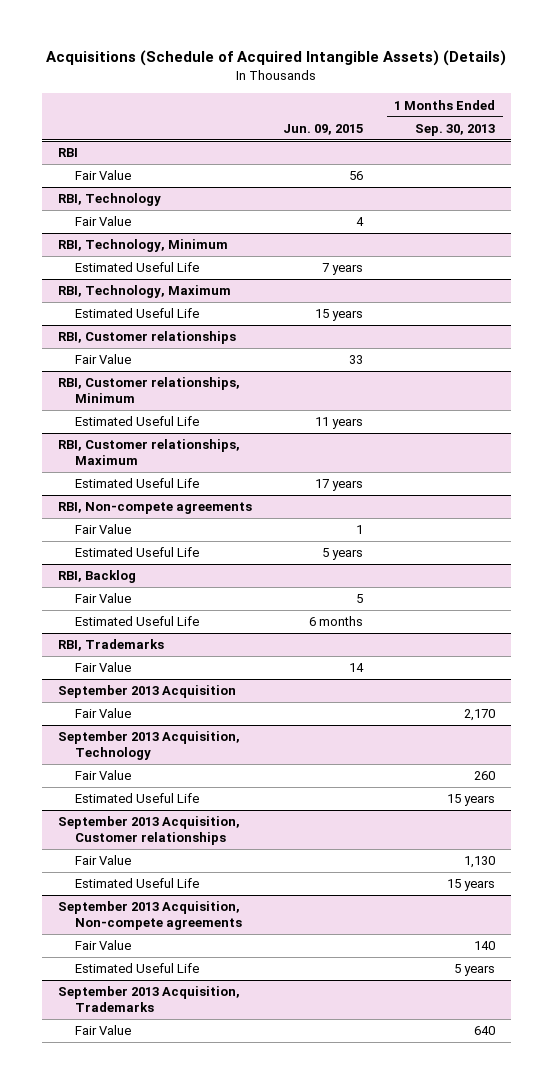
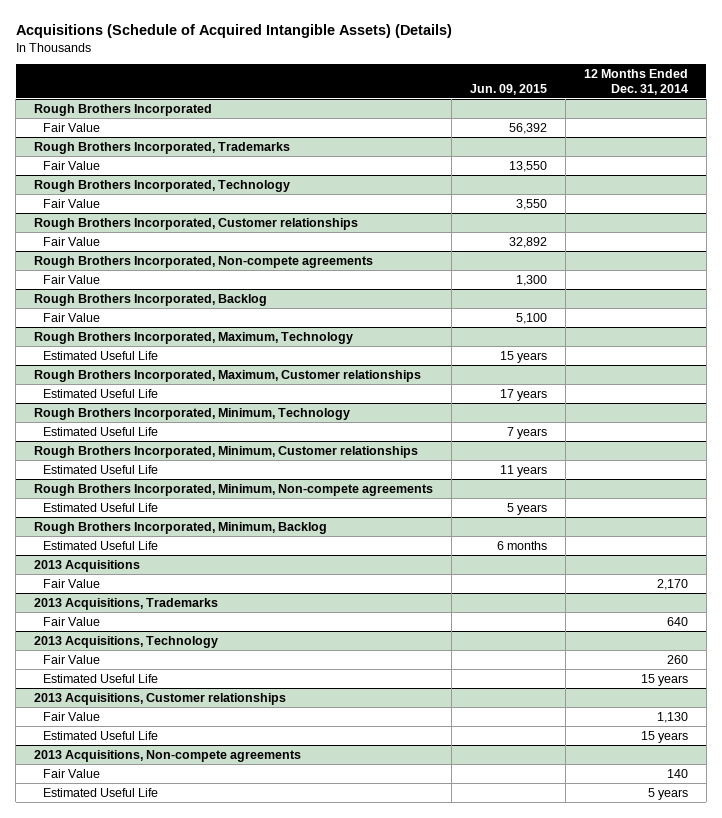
- | Jun. 09, 2015 | 1 Months Ended Sep. 30, 2013
+ | Jun. 09, 2015 | 12 Months Ended Dec. 31, 2014
- RBI
- Fair Value | 56 |
- RBI, Technology
- Fair Value | 4 |
- RBI, Technology, Minimum
- Estimated Useful Life | 7 years |
- RBI, Technology, Maximum
+ Rough Brothers Incorporated
+ Fair Value | 56,392 |
+ Rough Brothers Incorporated, Trademarks
+ Fair Value | 13,550 |
+ Rough Brothers Incorporated, Technology
+ Fair Value | 3,550 |
+ Rough Brothers Incorporated, Customer relationships
+ Fair Value | 32,892 |
+ Rough Brothers Incorporated, Non-compete agreements
+ Fair Value | 1,300 |
+ Rough Brothers Incorporated, Backlog
+ Fair Value | 5,100 |
+ Rough Brothers Incorporated, Maximum, Technology
- RBI, Customer relationships
- Fair Value | 33 |
- RBI, Customer relationships, Minimum
- Estimated Useful Life | 11 years |
- RBI, Customer relationships, Maximum
+ Rough Brothers Incorporated, Maximum, Customer relationships
- RBI, Non-compete agreements
- Fair Value | 1 |
+ Rough Brothers Incorporated, Minimum, Technology
+ Estimated Useful Life | 7 years |
+ Rough Brothers Incorporated, Minimum, Customer relationships
+ Estimated Useful Life | 11 years |
+ Rough Brothers Incorporated, Minimum, Non-compete agreements
- RBI, Backlog
- Fair Value | 5 |
+ Rough Brothers Incorporated, Minimum, Backlog
- RBI, Trademarks
- Fair Value | 14 |
- September 2013 Acquisition
+ 2013 Acquisitions
- September 2013 Acquisition, Technology
+ 2013 Acquisitions, Trademarks
- Estimated Useful Life | | 15 years
- September 2013 Acquisition, Customer relationships
+ 2013 Acquisitions, Technology
- September 2013 Acquisition, Non-compete agreements
+ 2013 Acquisitions, Customer relationships
- September 2013 Acquisition, Trademarks
+ 2013 Acquisitions, Non-compete agreements
+ Estimated Useful Life | | 5 years

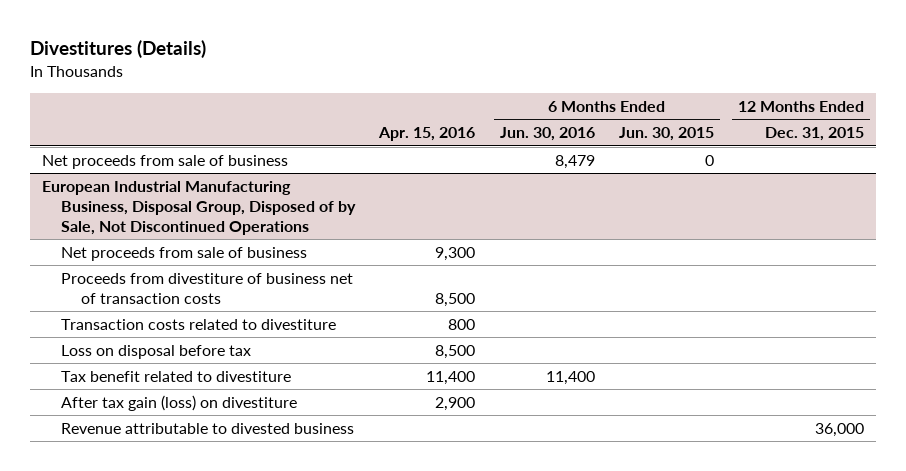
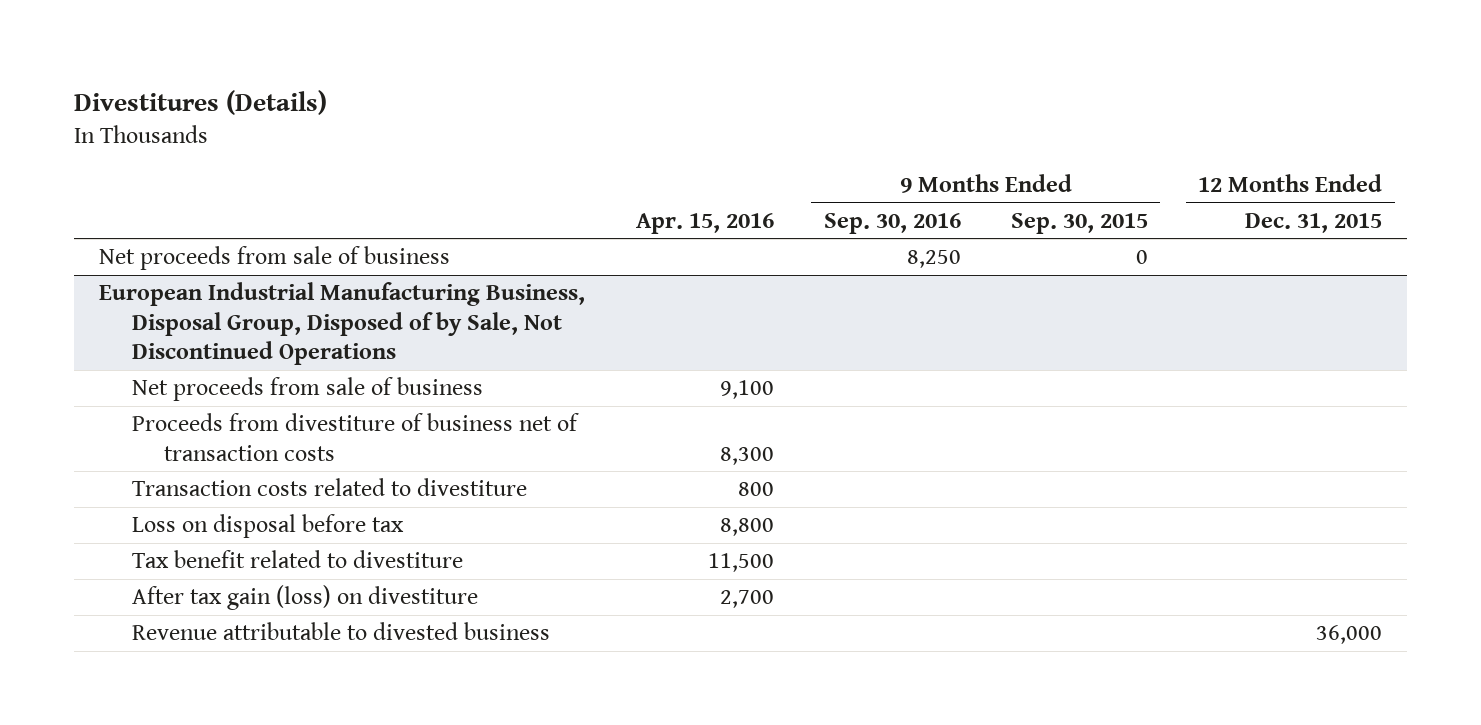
- | Apr. 15, 2016 | 6 Months Ended Jun. 30, 2016 | 6 Months Ended Jun. 30, 2015 | 12 Months Ended Dec. 31, 2015
+ | Apr. 15, 2016 | 9 Months Ended Sep. 30, 2016 | 9 Months Ended Sep. 30, 2015 | 12 Months Ended Dec. 31, 2015
@ European Industrial Manufacturing Business, Disposal Group, Disposed of by Sale, Not Discontinued Operations
- Net proceeds from sale of business | 9,300 | | |
- Proceeds from divestiture of business net of transaction costs | 8,500 | | |
+ Net proceeds from sale of business | 9,100 | | |
+ Proceeds from divestiture of business net of transaction costs | 8,300 | | |
- Loss on disposal before tax | 8,500 | | |
- Tax benefit related to divestiture | 11,400 | 11,400 | |
- After tax gain (loss) on divestiture | 2,900 | | |
+ Loss on disposal before tax | 8,800 | | |
+ Tax benefit related to divestiture | 11,500 | | |
+ After tax gain (loss) on divestiture | 2,700 | | |

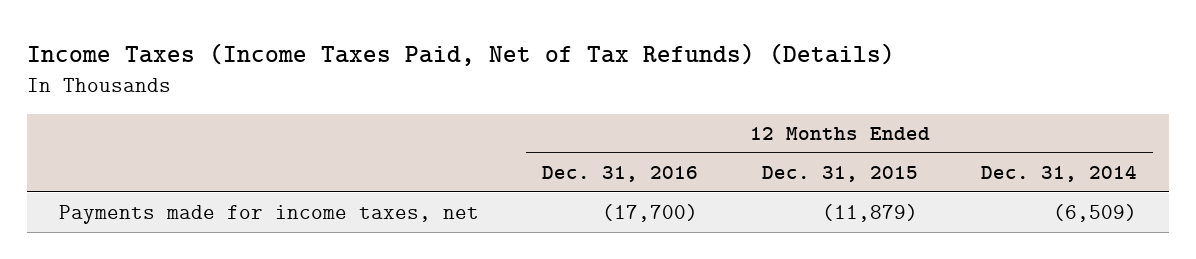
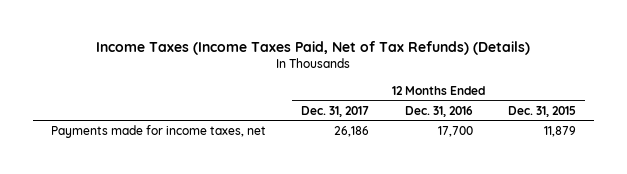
- | 12 Months Ended Dec. 31, 2016 | 12 Months Ended Dec. 31, 2015 | 12 Months Ended Dec. 31, 2014
+ | 12 Months Ended Dec. 31, 2017 | 12 Months Ended Dec. 31, 2016 | 12 Months Ended Dec. 31, 2015
- Payments made for income taxes, net | (17,700) | (11,879) | (6,509)
+ Payments made for income taxes, net | 26,186 | 17,700 | 11,879

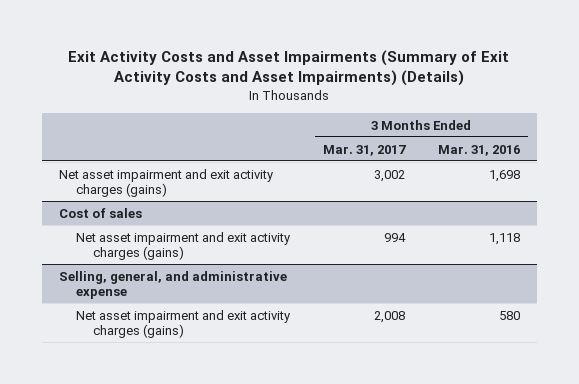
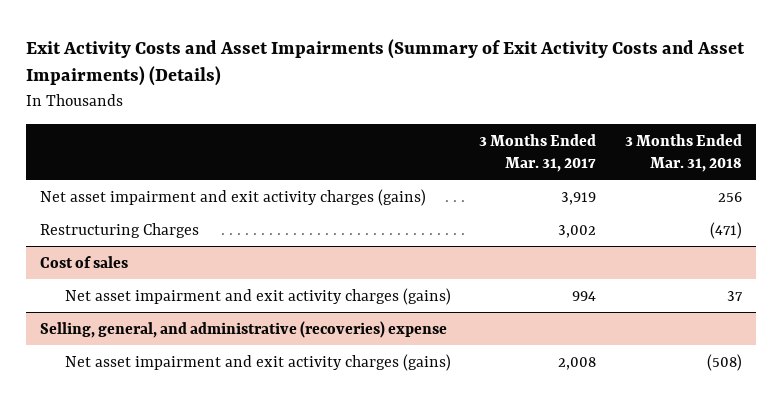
- | 3 Months Ended Mar. 31, 2017 | 3 Months Ended Mar. 31, 2016
+ | 3 Months Ended Mar. 31, 2017 | 3 Months Ended Mar. 31, 2018
- Net asset impairment and exit activity charges (gains) | 3,002 | 1,698
+ Net asset impairment and exit activity charges (gains) | 3,919 | 256
+ Restructuring Charges | 3,002 | (471)
- Selling, general, and administrative expense
+ Selling, general, and administrative (recoveries) expense

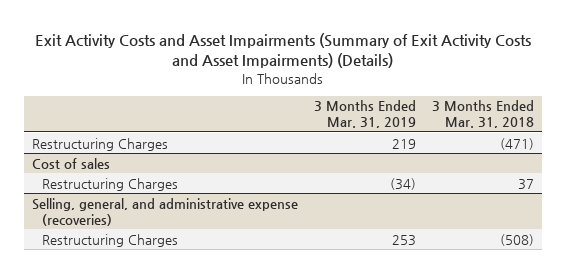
- | 3 Months Ended Mar. 31, 2017 | 3 Months Ended Mar. 31, 2018
+ | 3 Months Ended Mar. 31, 2019 | 3 Months Ended Mar. 31, 2018
- Net asset impairment and exit activity charges (gains) | 3,919 | 256
@ Cost of sales
- Net asset impairment and exit activity charges (gains) | 994 | 37
- Selling, general, and administrative (recoveries) expense
- Net asset impairment and exit activity charges (gains) | 2,008 | (508)
@ Cost of sales
+ Restructuring Charges | (34) | 37
+ Selling, general, and administrative expense (recoveries)
+ Restructuring Charges | 253 | (508)

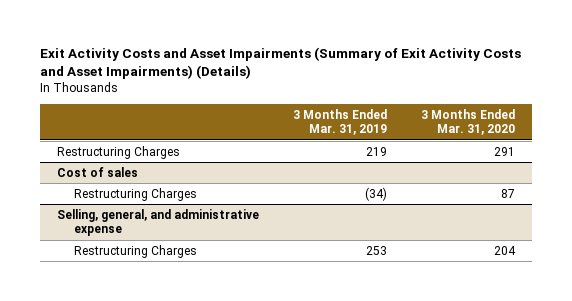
- | 3 Months Ended Mar. 31, 2019 | 3 Months Ended Mar. 31, 2018
+ | 3 Months Ended Mar. 31, 2019 | 3 Months Ended Mar. 31, 2020
- Selling, general, and administrative expense (recoveries)
+ Selling, general, and administrative expense

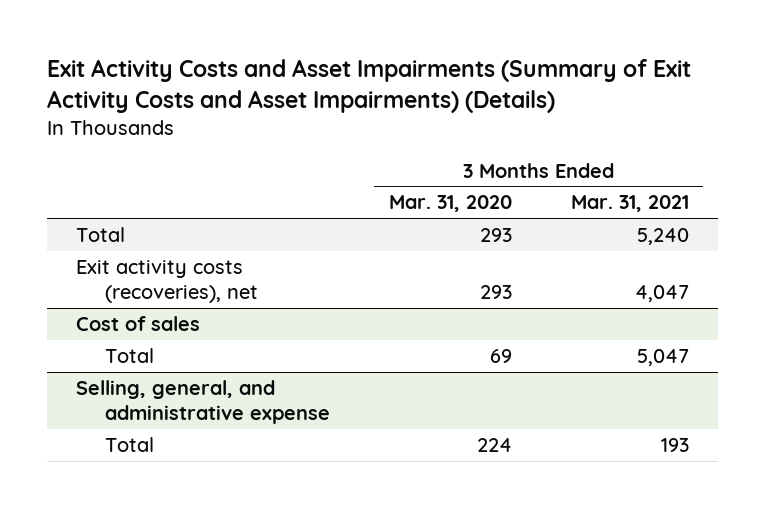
- | 3 Months Ended Mar. 31, 2019 | 3 Months Ended Mar. 31, 2020
+ | 3 Months Ended Mar. 31, 2020 | 3 Months Ended Mar. 31, 2021
- Restructuring Charges | 219 | 291
+ Total | 293 | 5,240
+ Exit activity costs (recoveries), net | 293 | 4,047
@ Cost of sales
- Restructuring Charges | (34) | 87
+ Total | 69 | 5,047
@ Selling, general, and administrative expense
- Restructuring Charges | 253 | 204
+ Total | 224 | 193

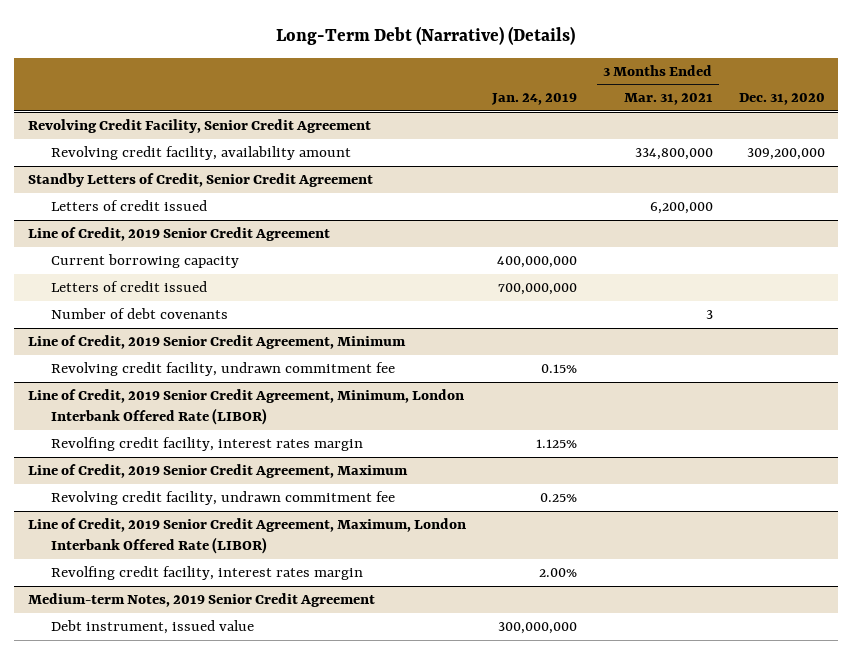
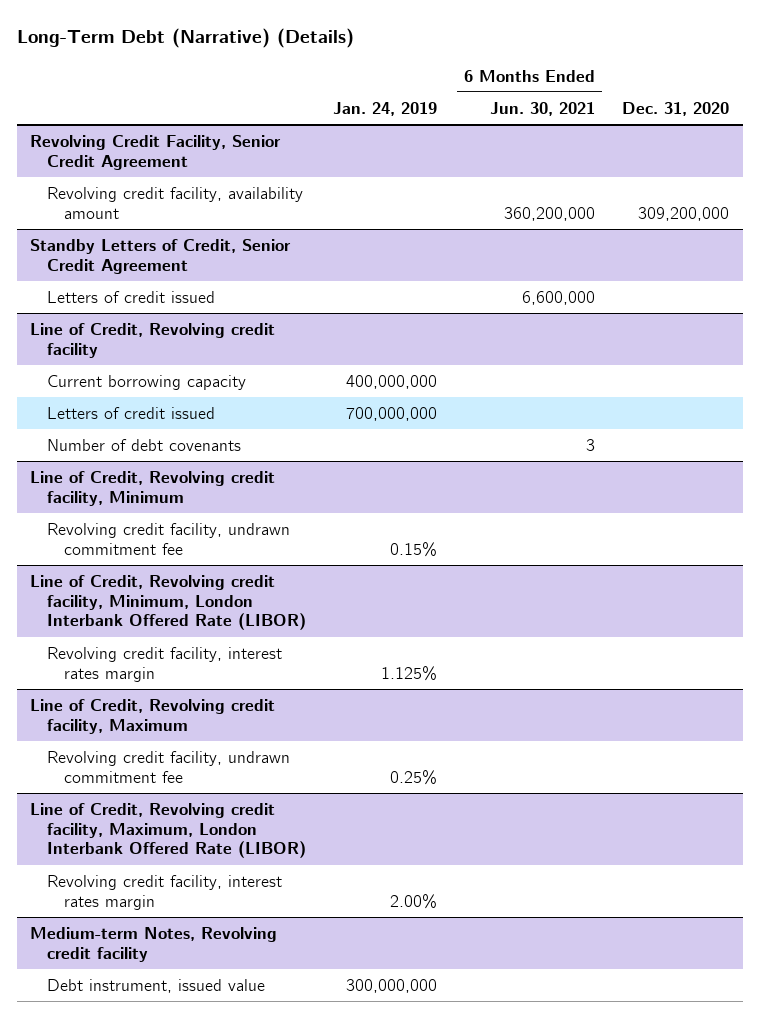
- | Jan. 24, 2019 | 3 Months Ended Mar. 31, 2021 | Dec. 31, 2020
+ | Jan. 24, 2019 | 6 Months Ended Jun. 30, 2021 | Dec. 31, 2020
- Line of Credit, 2019 Senior Credit Agreement
+ Line of Credit, Revolving credit facility
- Line of Credit, 2019 Senior Credit Agreement, Minimum
+ Line of Credit, Revolving credit facility, Minimum
- Line of Credit, 2019 Senior Credit Agreement, Minimum, London Interbank Offered Rate (LIBOR)
- Revolfing credit facility, interest rates margin | 1.125% | |
- Line of Credit, 2019 Senior Credit Agreement, Maximum
+ Line of Credit, Revolving credit facility, Minimum, London Interbank Offered Rate (LIBOR)
+ Revolving credit facility, interest rates margin | 1.125% | |
+ Line of Credit, Revolving credit facility, Maximum
- Line of Credit, 2019 Senior Credit Agreement, Maximum, London Interbank Offered Rate (LIBOR)
- Revolfing credit facility, interest rates margin | 2.00% | |
- Medium-term Notes, 2019 Senior Credit Agreement
+ Line of Credit, Revolving credit facility, Maximum, London Interbank Offered Rate (LIBOR)
+ Revolving credit facility, interest rates margin | 2.00% | |
+ Medium-term Notes, Revolving credit facility

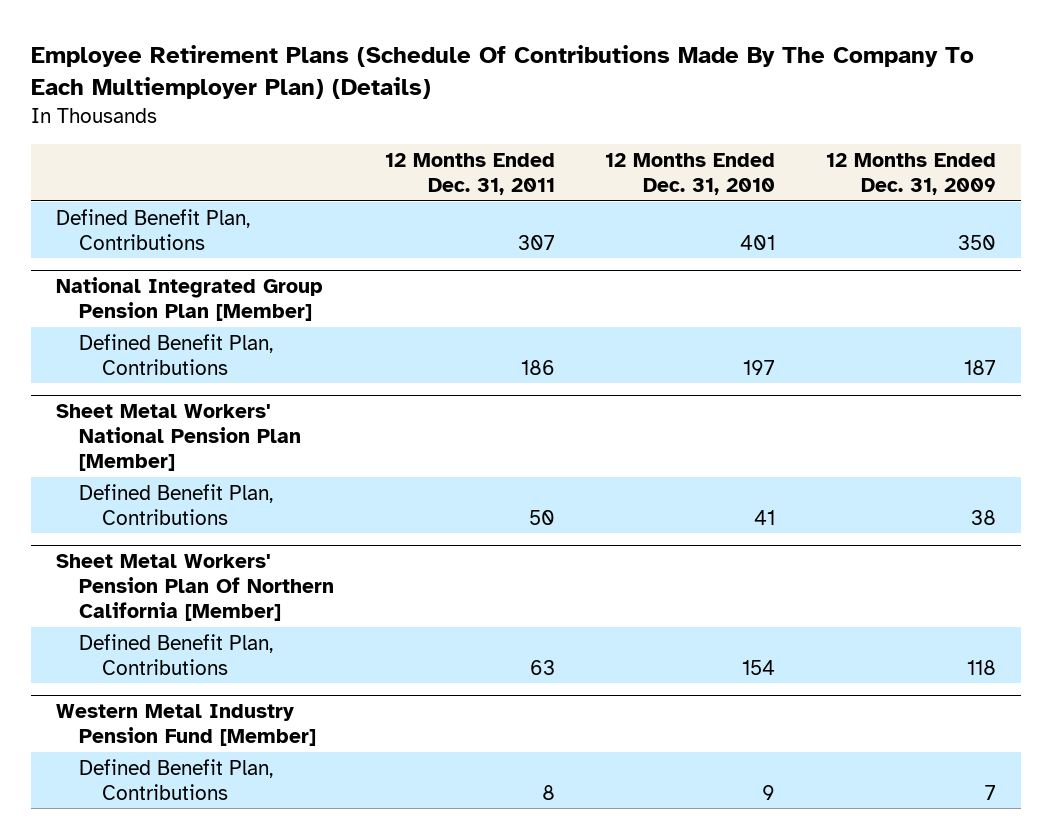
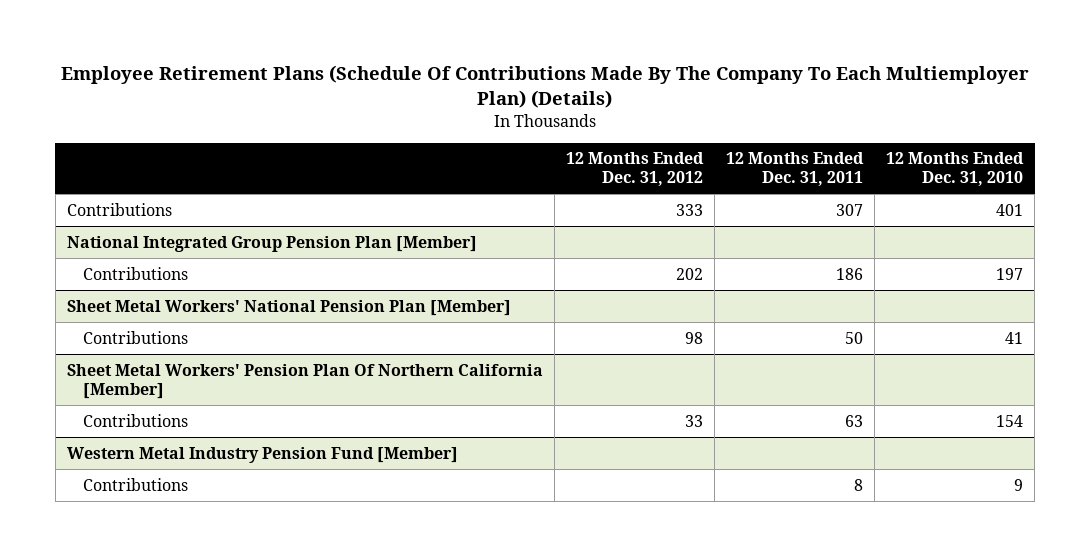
- | 12 Months Ended Dec. 31, 2011 | 12 Months Ended Dec. 31, 2010 | 12 Months Ended Dec. 31, 2009
+ | 12 Months Ended Dec. 31, 2012 | 12 Months Ended Dec. 31, 2011 | 12 Months Ended Dec. 31, 2010
- Defined Benefit Plan, Contributions | 307 | 401 | 350
+ Contributions | 333 | 307 | 401
@ National Integrated Group Pension Plan [Member]
- Defined Benefit Plan, Contributions | 186 | 197 | 187
+ Contributions | 202 | 186 | 197
@ Sheet Metal Workers' National Pension Plan [Member]
- Defined Benefit Plan, Contributions | 50 | 41 | 38
+ Contributions | 98 | 50 | 41
@ Sheet Metal Workers' Pension Plan Of Northern California [Member]
- Defined Benefit Plan, Contributions | 63 | 154 | 118
+ Contributions | 33 | 63 | 154
@ Western Metal Industry Pension Fund [Member]
- Defined Benefit Plan, Contributions | 8 | 9 | 7
+ Contributions | | 8 | 9

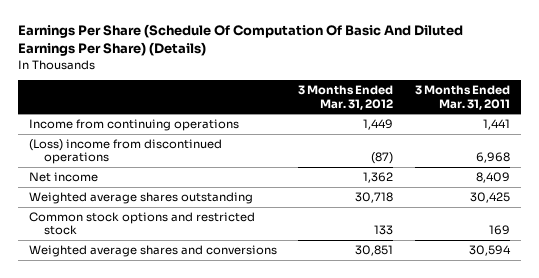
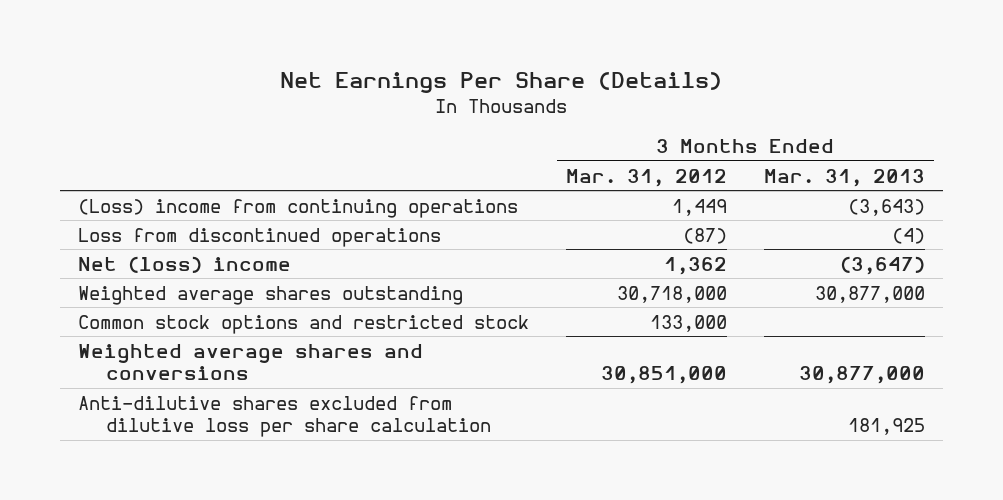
- Earnings Per Share (Schedule Of Computation Of Basic And Diluted Earnings Per Share) (Details)
+ Net Earnings Per Share (Details)
- | 3 Months Ended Mar. 31, 2012 | 3 Months Ended Mar. 31, 2011
+ | 3 Months Ended Mar. 31, 2012 | 3 Months Ended Mar. 31, 2013
- Income from continuing operations | 1,449 | 1,441
- (Loss) income from discontinued operations | (87) | 6,968
- Net income | 1,362 | 8,409
- Weighted average shares outstanding | 30,718 | 30,425
- Common stock options and restricted stock | 133 | 169
- Weighted average shares and conversions | 30,851 | 30,594
+ (Loss) income from continuing operations | 1,449 | (3,643)
+ Loss from discontinued operations | (87) | (4)
+ Net (loss) income | 1,362 | (3,647)
+ Weighted average shares outstanding | 30,718,000 | 30,877,000
+ Common stock options and restricted stock | 133,000 |
+ Weighted average shares and conversions | 30,851,000 | 30,877,000
+ Anti-dilutive shares excluded from dilutive loss per share calculation | | 181,925

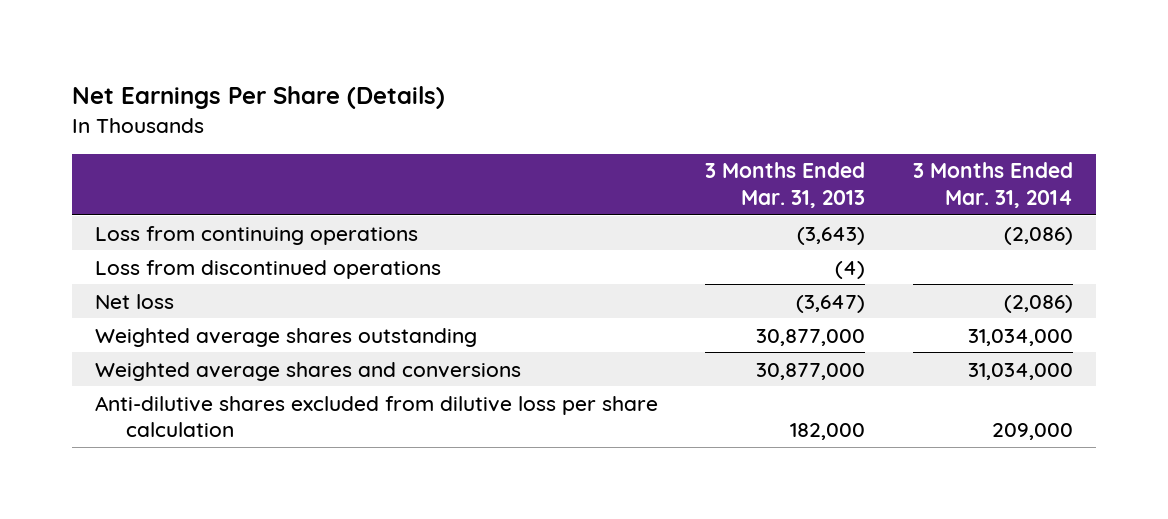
- | 3 Months Ended Mar. 31, 2012 | 3 Months Ended Mar. 31, 2013
+ | 3 Months Ended Mar. 31, 2013 | 3 Months Ended Mar. 31, 2014
- (Loss) income from continuing operations | 1,449 | (3,643)
+ Loss from continuing operations | (3,643) | (2,086)
- Net (loss) income | 1,362 | (3,647)
+ Net loss | (3,647) | (2,086)
- Common stock options and restricted stock | 133,000 |
- Anti-dilutive shares excluded from dilutive loss per share calculation | | 181,925
+ Anti-dilutive shares excluded from dilutive loss per share calculation | 182,000 | 209,000

